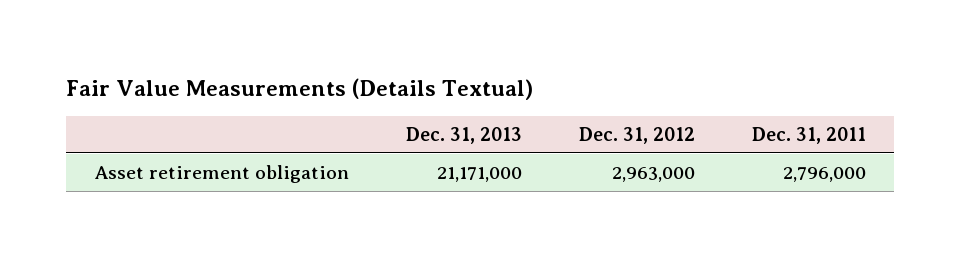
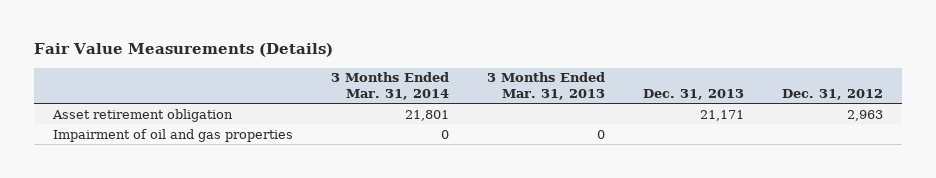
- Fair Value Measurements (Details Textual)
+ Fair Value Measurements (Details)
- | Dec. 31, 2013 | Dec. 31, 2012 | Dec. 31, 2011
+ | 3 Months Ended Mar. 31, 2014 | 3 Months Ended Mar. 31, 2013 | Dec. 31, 2013 | Dec. 31, 2012
- Asset retirement obligation | 21,171,000 | 2,963,000 | 2,796,000
+ Asset retirement obligation | 21,801 | | 21,171 | 2,963
+ Impairment of oil and gas properties | 0 | 0 | |

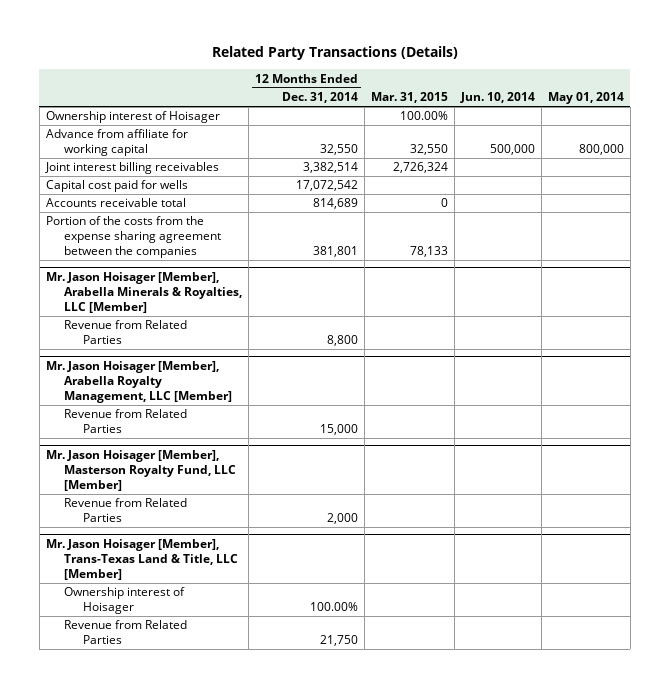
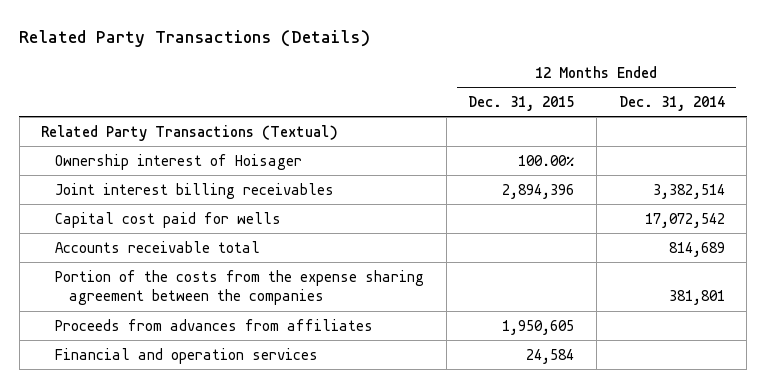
- | 12 Months Ended Dec. 31, 2014 | Mar. 31, 2015 | Jun. 10, 2014 | May 01, 2014
+ | 12 Months Ended Dec. 31, 2015 | 12 Months Ended Dec. 31, 2014
+ Related Party Transactions (Textual)
- Advance from affiliate for working capital | 32,550 | 32,550 | 500,000 | 800,000
- Mr. Jason Hoisager [Member], Arabella Minerals & Royalties, LLC [Member]
- Revenue from Related Parties | 8,800 | | |
- Mr. Jason Hoisager [Member], Arabella Royalty Management, LLC [Member]
- Revenue from Related Parties | 15,000 | | |
- Mr. Jason Hoisager [Member], Masterson Royalty Fund, LLC [Member]
- Revenue from Related Parties | 2,000 | | |
- Mr. Jason Hoisager [Member], Trans-Texas Land & Title, LLC [Member]
- Ownership interest of Hoisager | 100.00% | | |
- Revenue from Related Parties | 21,750 | | |
+ Proceeds from advances from affiliates | 1,950,605 |
+ Financial and operation services | 24,584 |

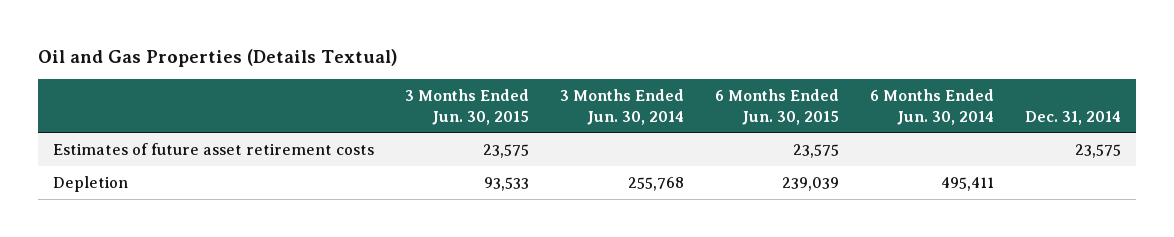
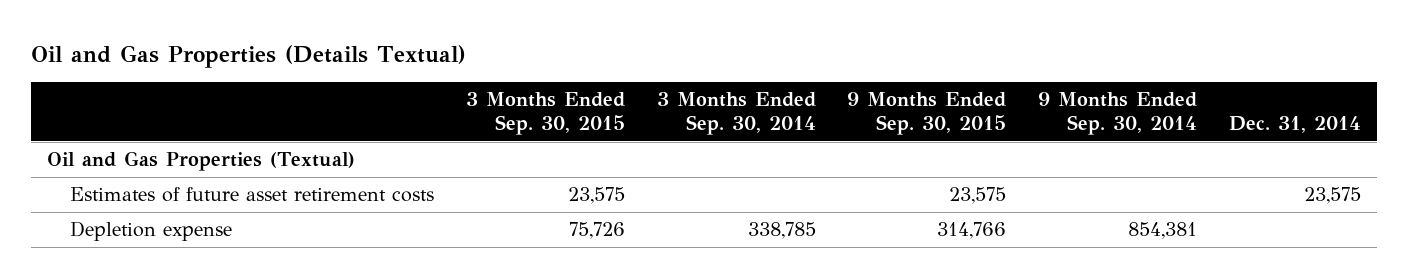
- | 3 Months Ended Jun. 30, 2015 | 3 Months Ended Jun. 30, 2014 | 6 Months Ended Jun. 30, 2015 | 6 Months Ended Jun. 30, 2014 | Dec. 31, 2014
+ | 3 Months Ended Sep. 30, 2015 | 3 Months Ended Sep. 30, 2014 | 9 Months Ended Sep. 30, 2015 | 9 Months Ended Sep. 30, 2014 | Dec. 31, 2014
+ Oil and Gas Properties (Textual)
- Depletion | 93,533 | 255,768 | 239,039 | 495,411 |
+ Depletion expense | 75,726 | 338,785 | 314,766 | 854,381 |

